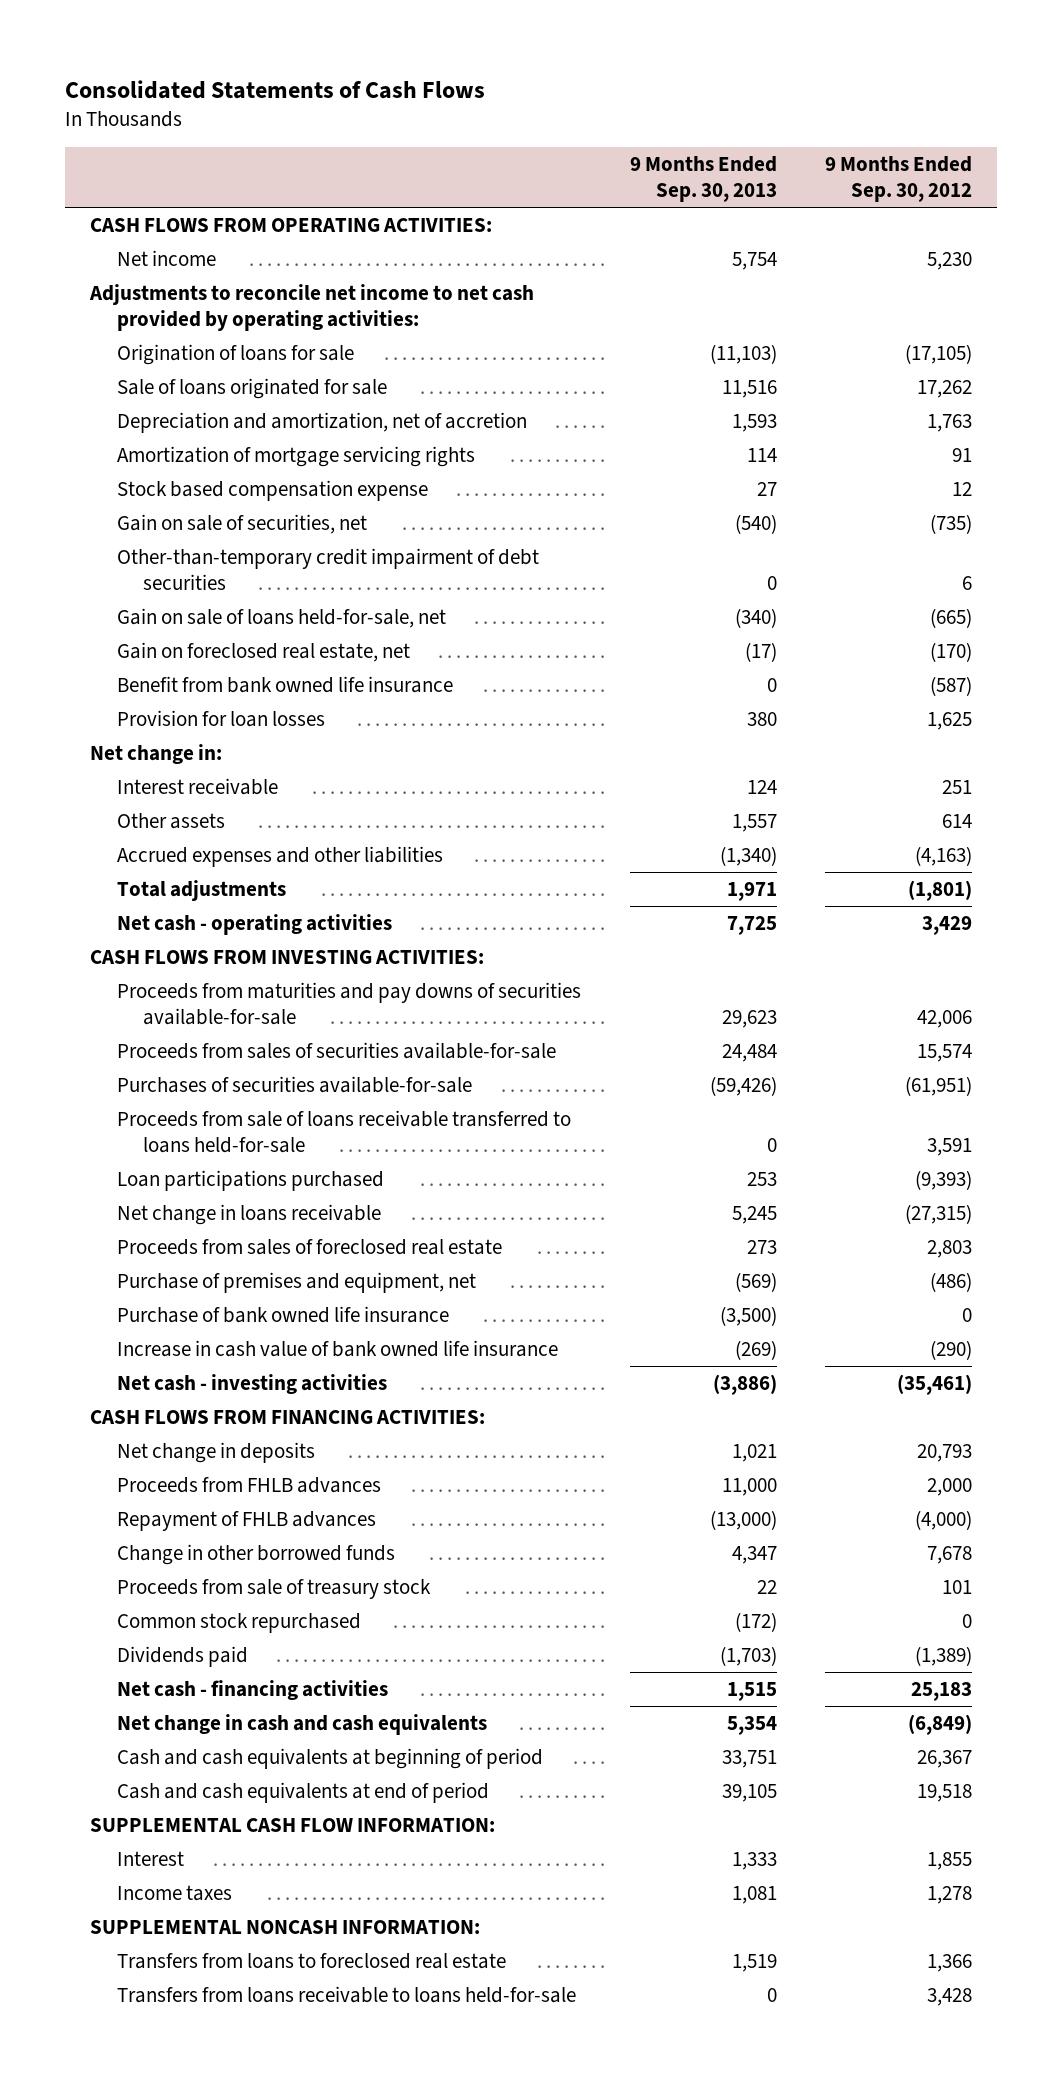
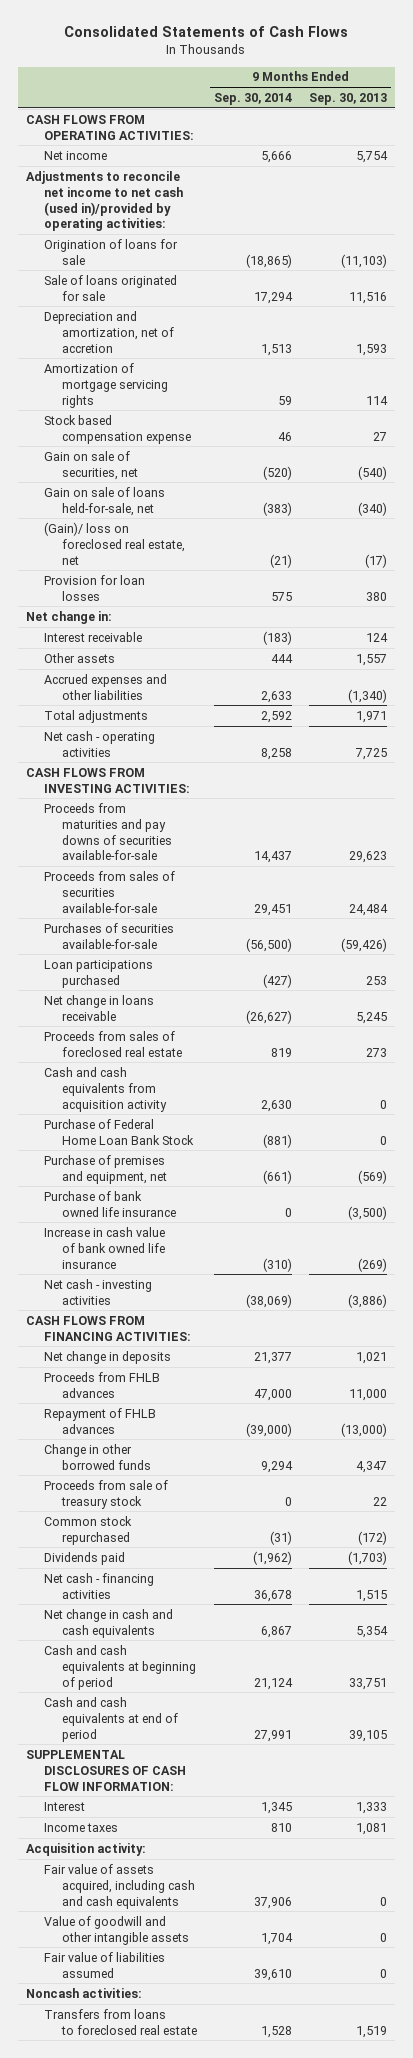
- | 9 Months Ended Sep. 30, 2013 | 9 Months Ended Sep. 30, 2012
+ | 9 Months Ended Sep. 30, 2014 | 9 Months Ended Sep. 30, 2013
- Adjustments to reconcile net income to net cash provided by operating activities:
+ Adjustments to reconcile net income to net cash (used in)/provided by operating activities:
- Other-than-temporary credit impairment of debt securities | 0 | 6
- Gain on foreclosed real estate, net | (17) | (170)
- Benefit from bank owned life insurance | 0 | (587)
+ (Gain)/ loss on foreclosed real estate, net | (21) | (17)
- Proceeds from sale of loans receivable transferred to loans held-for-sale | 0 | 3,591
+ Cash and cash equivalents from acquisition activity | 2,630 | 0
+ Purchase of Federal Home Loan Bank Stock | (881) | 0
- SUPPLEMENTAL CASH FLOW INFORMATION:
+ SUPPLEMENTAL DISCLOSURES OF CASH FLOW INFORMATION:
- SUPPLEMENTAL NONCASH INFORMATION:
+ Acquisition activity:
+ Fair value of assets acquired, including cash and cash equivalents | 37,906 | 0
+ Value of goodwill and other intangible assets | 1,704 | 0
+ Fair value of liabilities assumed | 39,610 | 0
+ Noncash activities:
- Transfers from loans receivable to loans held-for-sale | 0 | 3,428

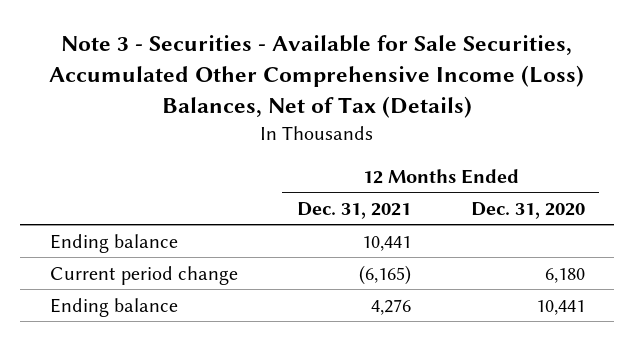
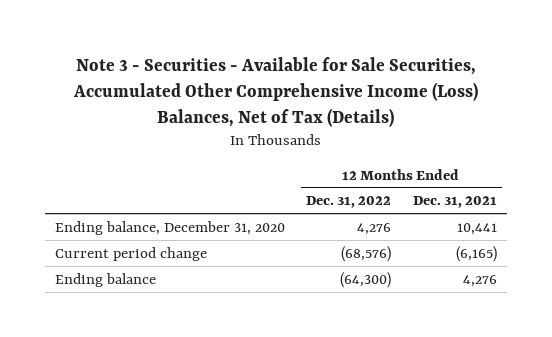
- | 12 Months Ended Dec. 31, 2021 | 12 Months Ended Dec. 31, 2020
+ | 12 Months Ended Dec. 31, 2022 | 12 Months Ended Dec. 31, 2021
- Ending balance | 10,441 |
+ Ending balance, December 31, 2020 | 4,276 | 10,441

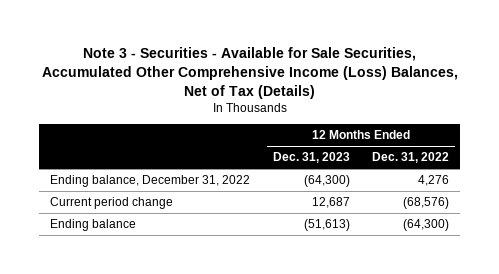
- | 12 Months Ended Dec. 31, 2022 | 12 Months Ended Dec. 31, 2021
+ | 12 Months Ended Dec. 31, 2023 | 12 Months Ended Dec. 31, 2022
- Ending balance, December 31, 2020 | 4,276 | 10,441
+ Ending balance, December 31, 2022 | (64,300) | 4,276

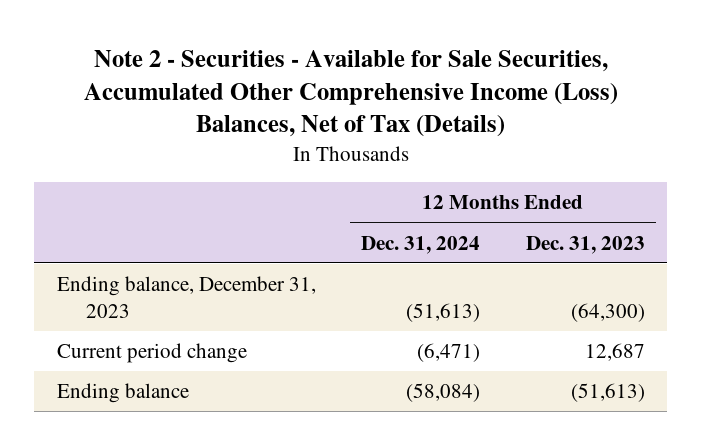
- Note 3 - Securities - Available for Sale Securities, Accumulated Other Comprehensive Income (Loss) Balances, Net of Tax (Details)
+ Note 2 - Securities - Available for Sale Securities, Accumulated Other Comprehensive Income (Loss) Balances, Net of Tax (Details)
- | 12 Months Ended Dec. 31, 2023 | 12 Months Ended Dec. 31, 2022
+ | 12 Months Ended Dec. 31, 2024 | 12 Months Ended Dec. 31, 2023
- Ending balance, December 31, 2022 | (64,300) | 4,276
+ Ending balance, December 31, 2023 | (51,613) | (64,300)

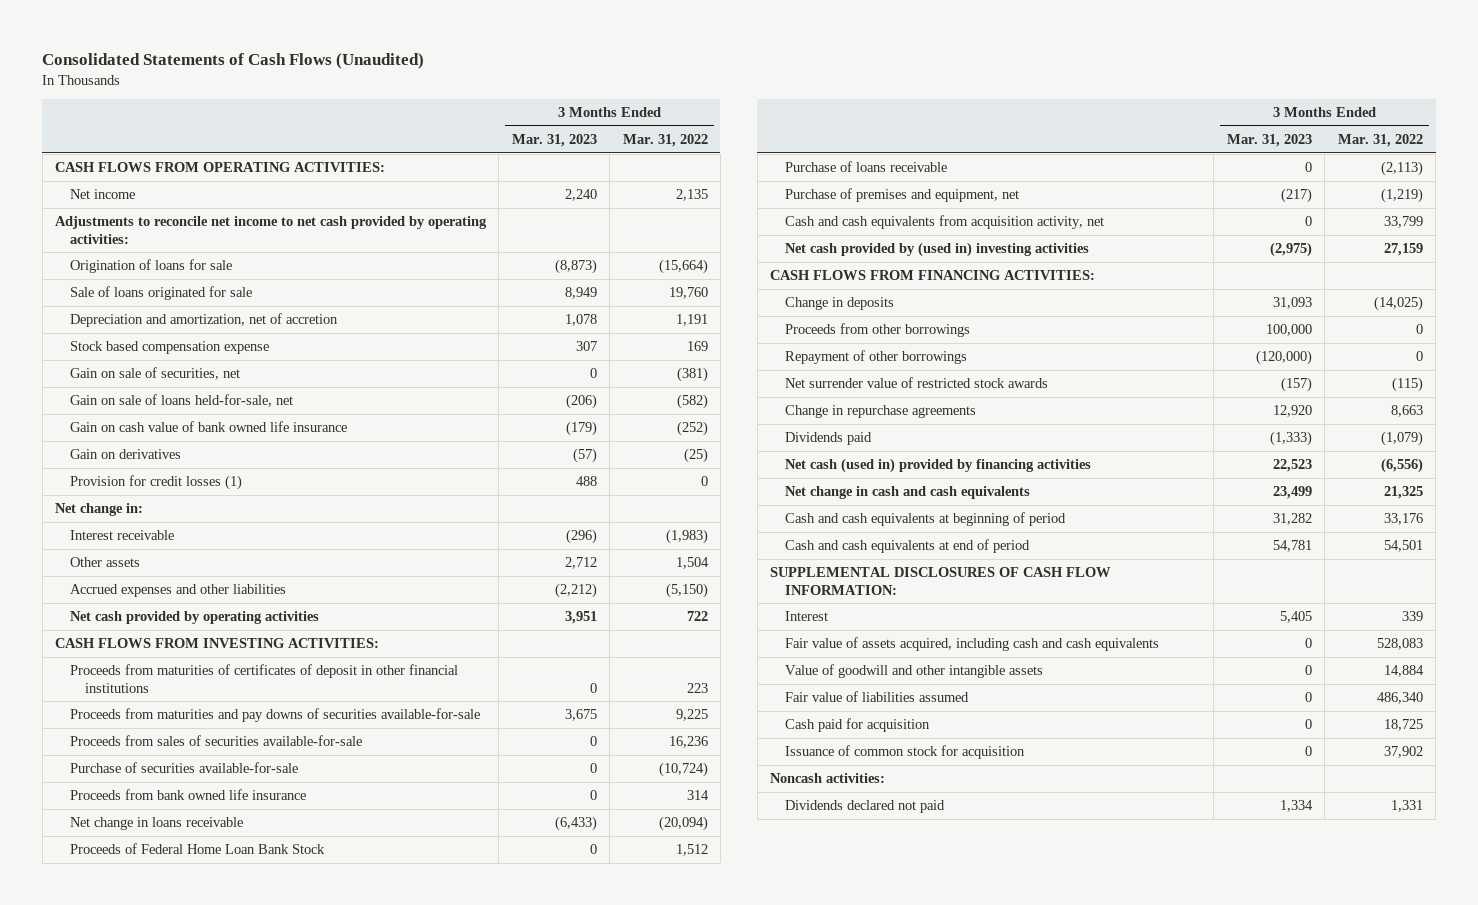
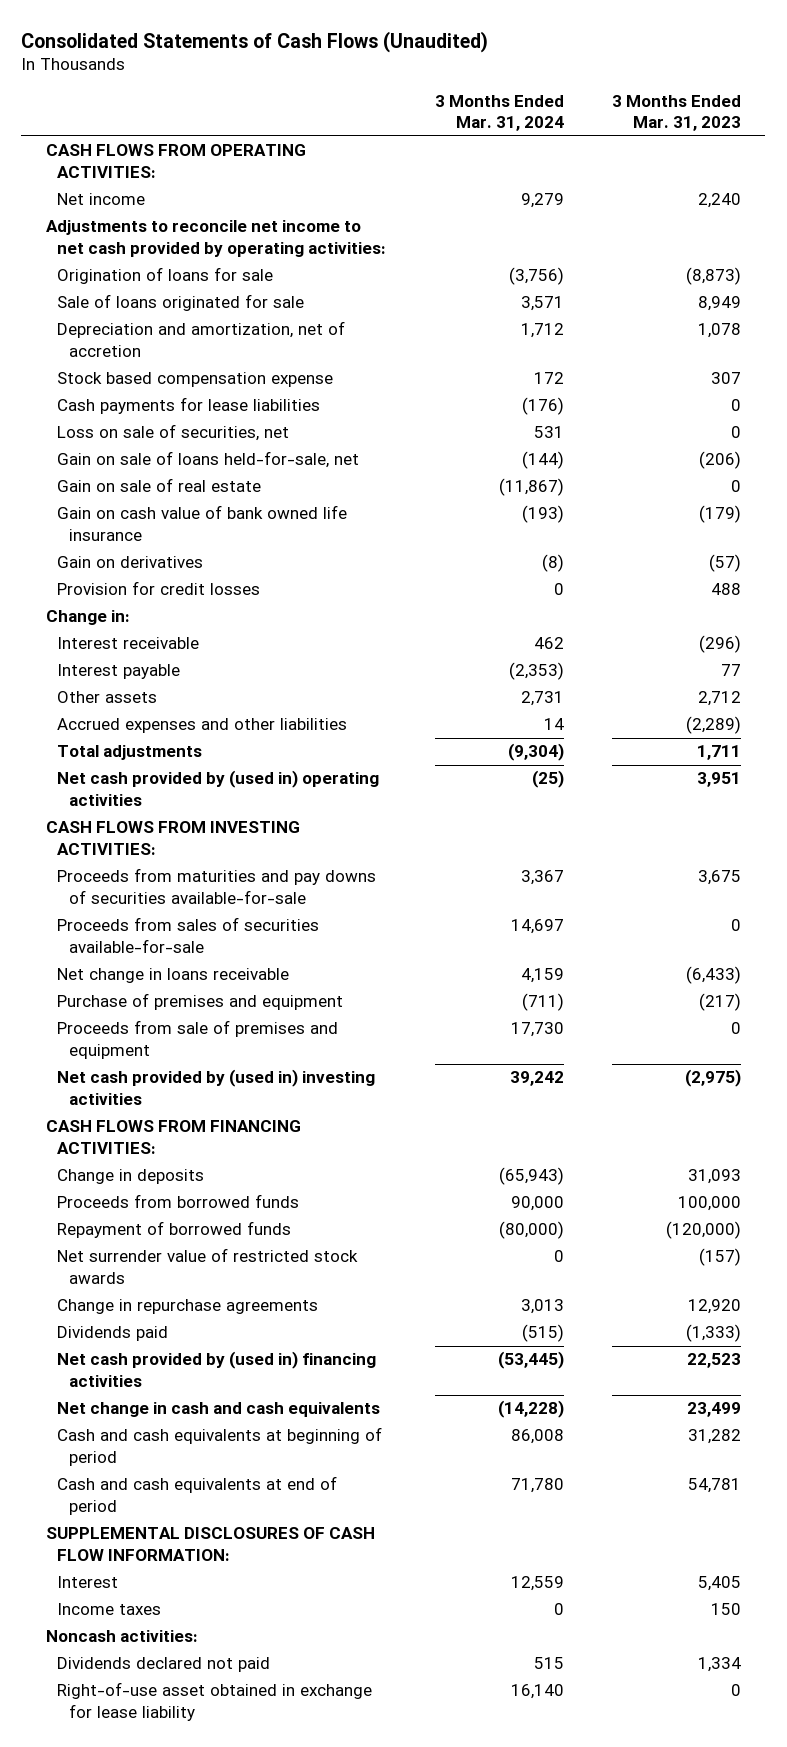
- | 3 Months Ended Mar. 31, 2023 | 3 Months Ended Mar. 31, 2022
+ | 3 Months Ended Mar. 31, 2024 | 3 Months Ended Mar. 31, 2023
- Gain on sale of securities, net | 0 | (381)
+ Cash payments for lease liabilities | (176) | 0
+ Loss on sale of securities, net | 531 | 0
+ Gain on sale of real estate | (11,867) | 0
- Provision for credit losses (1) | 488 | 0
- Net change in:
+ Provision for credit losses | 0 | 488
+ Change in:
+ Interest payable | (2,353) | 77
- Accrued expenses and other liabilities | (2,212) | (5,150)
- Net cash provided by operating activities | 3,951 | 722
+ Accrued expenses and other liabilities | 14 | (2,289)
+ Total adjustments | (9,304) | 1,711
+ Net cash provided by (used in) operating activities | (25) | 3,951
- Proceeds from maturities of certificates of deposit in other financial institutions | 0 | 223
- Purchase of securities available-for-sale | 0 | (10,724)
- Proceeds from bank owned life insurance | 0 | 314
- Proceeds of Federal Home Loan Bank Stock | 0 | 1,512
- Purchase of loans receivable | 0 | (2,113)
- Purchase of premises and equipment, net | (217) | (1,219)
- Cash and cash equivalents from acquisition activity, net | 0 | 33,799
+ Purchase of premises and equipment | (711) | (217)
+ Proceeds from sale of premises and equipment | 17,730 | 0
- Proceeds from other borrowings | 100,000 | 0
- Repayment of other borrowings | (120,000) | 0
+ Proceeds from borrowed funds | 90,000 | 100,000
+ Repayment of borrowed funds | (80,000) | (120,000)
- Net cash (used in) provided by financing activities | 22,523 | (6,556)
+ Net cash provided by (used in) financing activities | (53,445) | 22,523
- Fair value of assets acquired, including cash and cash equivalents | 0 | 528,083
- Value of goodwill and other intangible assets | 0 | 14,884
- Fair value of liabilities assumed | 0 | 486,340
- Cash paid for acquisition | 0 | 18,725
- Issuance of common stock for acquisition | 0 | 37,902
+ Income taxes | 0 | 150
+ Right-of-use asset obtained in exchange for lease liability | 16,140 | 0

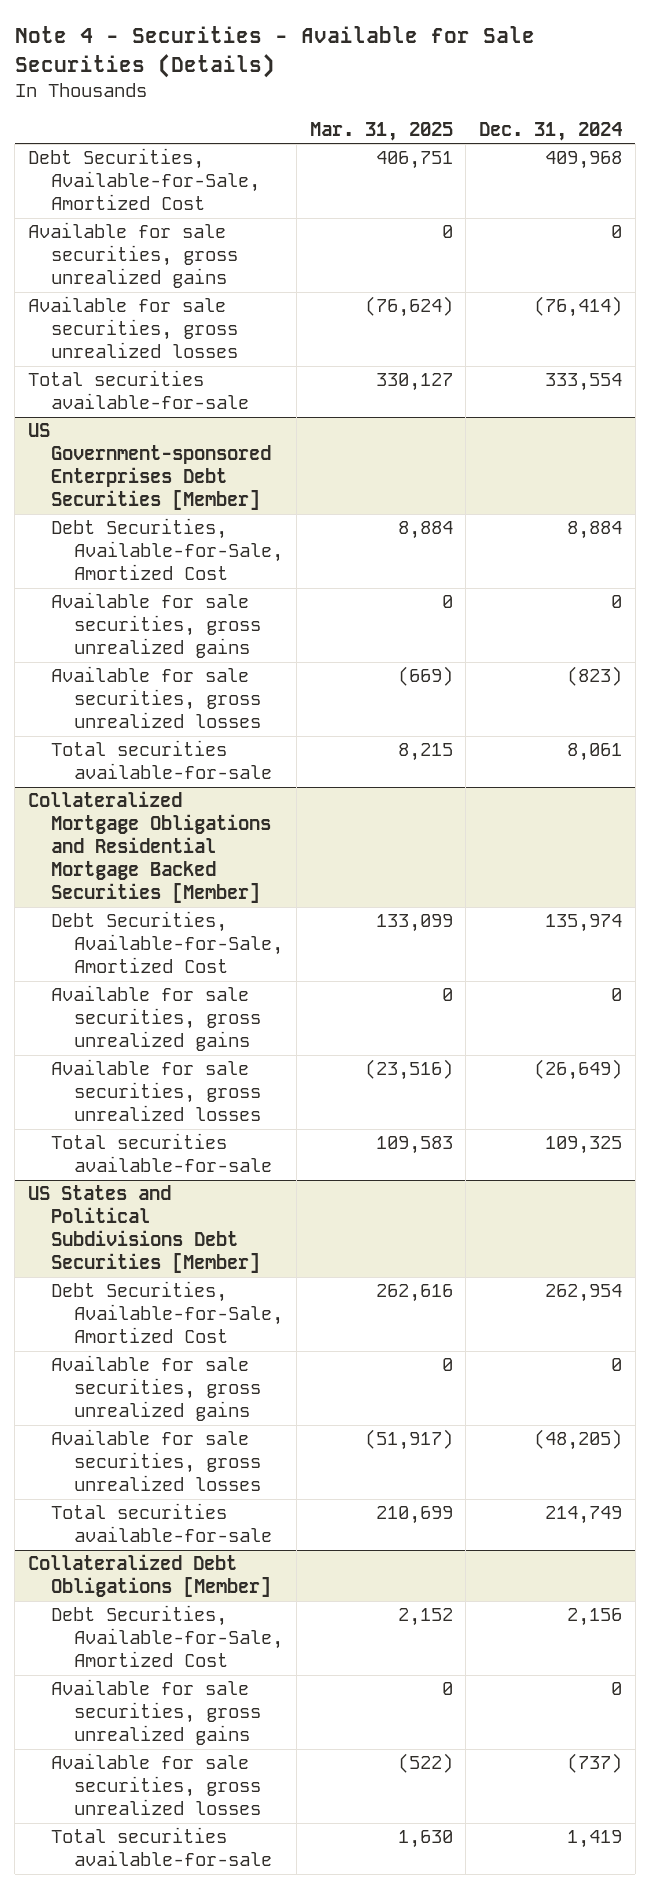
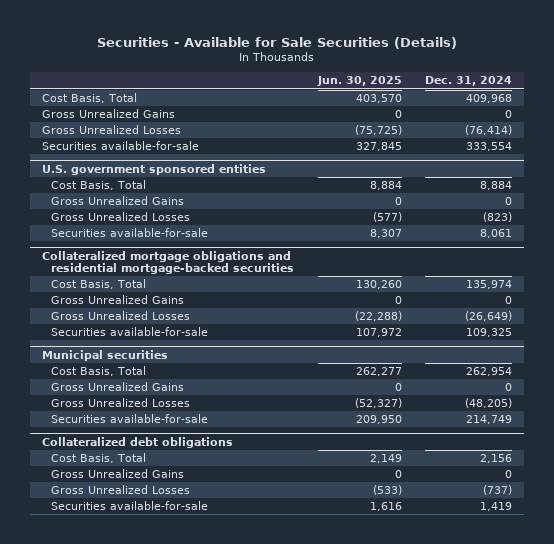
- Note 4 - Securities - Available for Sale Securities (Details)
+ Securities - Available for Sale Securities (Details)
- | Mar. 31, 2025 | Dec. 31, 2024
+ | Jun. 30, 2025 | Dec. 31, 2024
- Debt Securities, Available-for-Sale, Amortized Cost | 406,751 | 409,968
- Available for sale securities, gross unrealized gains | 0 | 0
- Available for sale securities, gross unrealized losses | (76,624) | (76,414)
- Total securities available-for-sale | 330,127 | 333,554
- US Government-sponsored Enterprises Debt Securities [Member]
- Debt Securities, Available-for-Sale, Amortized Cost | 8,884 | 8,884
- Available for sale securities, gross unrealized gains | 0 | 0
- Available for sale securities, gross unrealized losses | (669) | (823)
- Total securities available-for-sale | 8,215 | 8,061
- Collateralized Mortgage Obligations and Residential Mortgage Backed Securities [Member]
- Debt Securities, Available-for-Sale, Amortized Cost | 133,099 | 135,974
- Available for sale securities, gross unrealized gains | 0 | 0
- Available for sale securities, gross unrealized losses | (23,516) | (26,649)
- Total securities available-for-sale | 109,583 | 109,325
- US States and Political Subdivisions Debt Securities [Member]
- Debt Securities, Available-for-Sale, Amortized Cost | 262,616 | 262,954
- Available for sale securities, gross unrealized gains | 0 | 0
- Available for sale securities, gross unrealized losses | (51,917) | (48,205)
- Total securities available-for-sale | 210,699 | 214,749
- Collateralized Debt Obligations [Member]
- Debt Securities, Available-for-Sale, Amortized Cost | 2,152 | 2,156
- Available for sale securities, gross unrealized gains | 0 | 0
- Available for sale securities, gross unrealized losses | (522) | (737)
- Total securities available-for-sale | 1,630 | 1,419
+ Cost Basis, Total | 403,570 | 409,968
+ Gross Unrealized Gains | 0 | 0
+ Gross Unrealized Losses | (75,725) | (76,414)
+ Securities available-for-sale | 327,845 | 333,554
+ U.S. government sponsored entities
+ Cost Basis, Total | 8,884 | 8,884
+ Gross Unrealized Gains | 0 | 0
+ Gross Unrealized Losses | (577) | (823)
+ Securities available-for-sale | 8,307 | 8,061
+ Collateralized mortgage obligations and residential mortgage-backed securities
+ Cost Basis, Total | 130,260 | 135,974
+ Gross Unrealized Gains | 0 | 0
+ Gross Unrealized Losses | (22,288) | (26,649)
+ Securities available-for-sale | 107,972 | 109,325
+ Municipal securities
+ Cost Basis, Total | 262,277 | 262,954
+ Gross Unrealized Gains | 0 | 0
+ Gross Unrealized Losses | (52,327) | (48,205)
+ Securities available-for-sale | 209,950 | 214,749
+ Collateralized debt obligations
+ Cost Basis, Total | 2,149 | 2,156
+ Gross Unrealized Gains | 0 | 0
+ Gross Unrealized Losses | (533) | (737)
+ Securities available-for-sale | 1,616 | 1,419

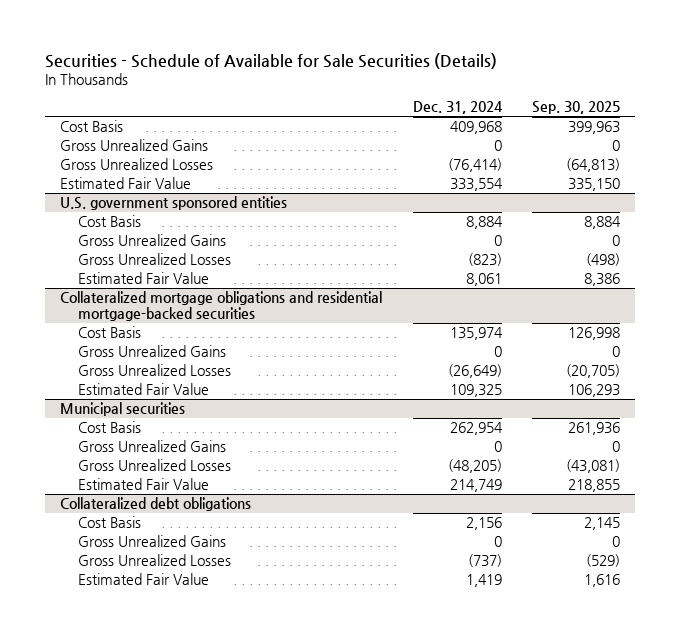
- Securities - Available for Sale Securities (Details)
+ Securities - Schedule of Available for Sale Securities (Details)
- | Jun. 30, 2025 | Dec. 31, 2024
+ | Dec. 31, 2024 | Sep. 30, 2025
- Cost Basis, Total | 403,570 | 409,968
+ Cost Basis | 409,968 | 399,963
- Securities available-for-sale | 327,845 | 333,554
+ Estimated Fair Value | 333,554 | 335,150
@ U.S. government sponsored entities
- Cost Basis, Total | 8,884 | 8,884
+ Cost Basis | 8,884 | 8,884
- Securities available-for-sale | 8,307 | 8,061
+ Estimated Fair Value | 8,061 | 8,386
@ Collateralized mortgage obligations and residential mortgage-backed securities
- Cost Basis, Total | 130,260 | 135,974
+ Cost Basis | 135,974 | 126,998
- Securities available-for-sale | 107,972 | 109,325
+ Estimated Fair Value | 109,325 | 106,293
@ Municipal securities
- Cost Basis, Total | 262,277 | 262,954
+ Cost Basis | 262,954 | 261,936
- Securities available-for-sale | 209,950 | 214,749
+ Estimated Fair Value | 214,749 | 218,855
@ Collateralized debt obligations
- Cost Basis, Total | 2,149 | 2,156
+ Cost Basis | 2,156 | 2,145
- Securities available-for-sale | 1,616 | 1,419
+ Estimated Fair Value | 1,419 | 1,616

